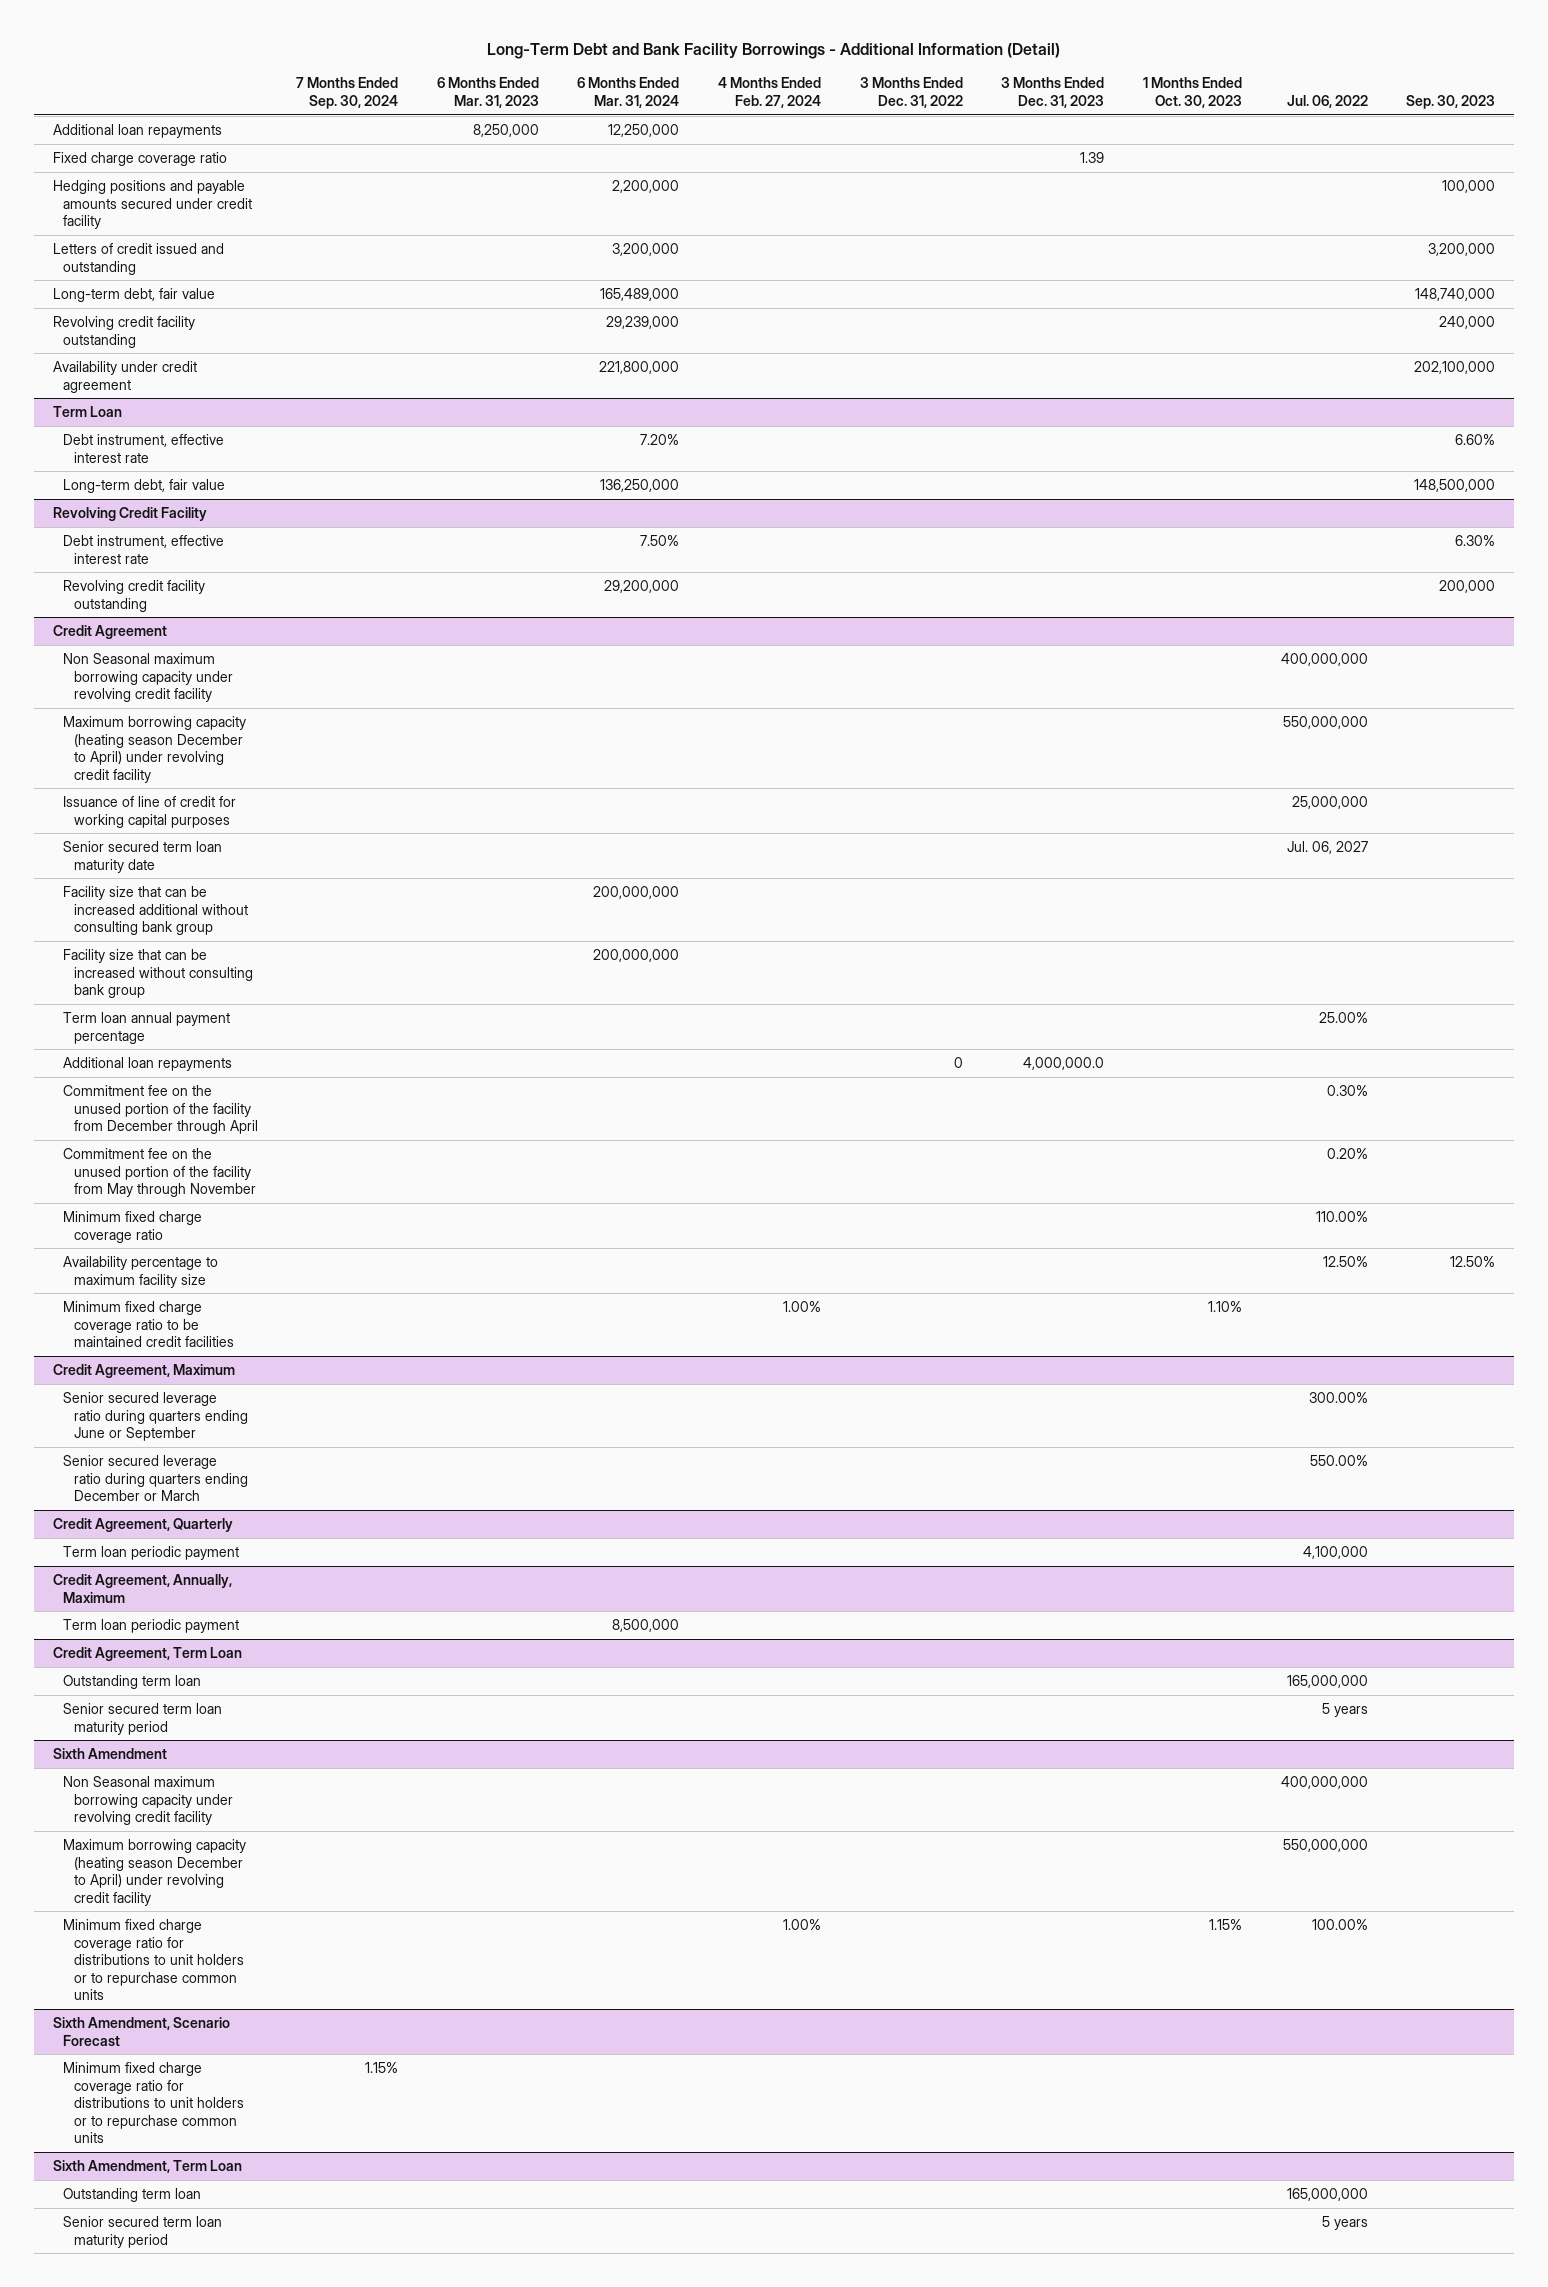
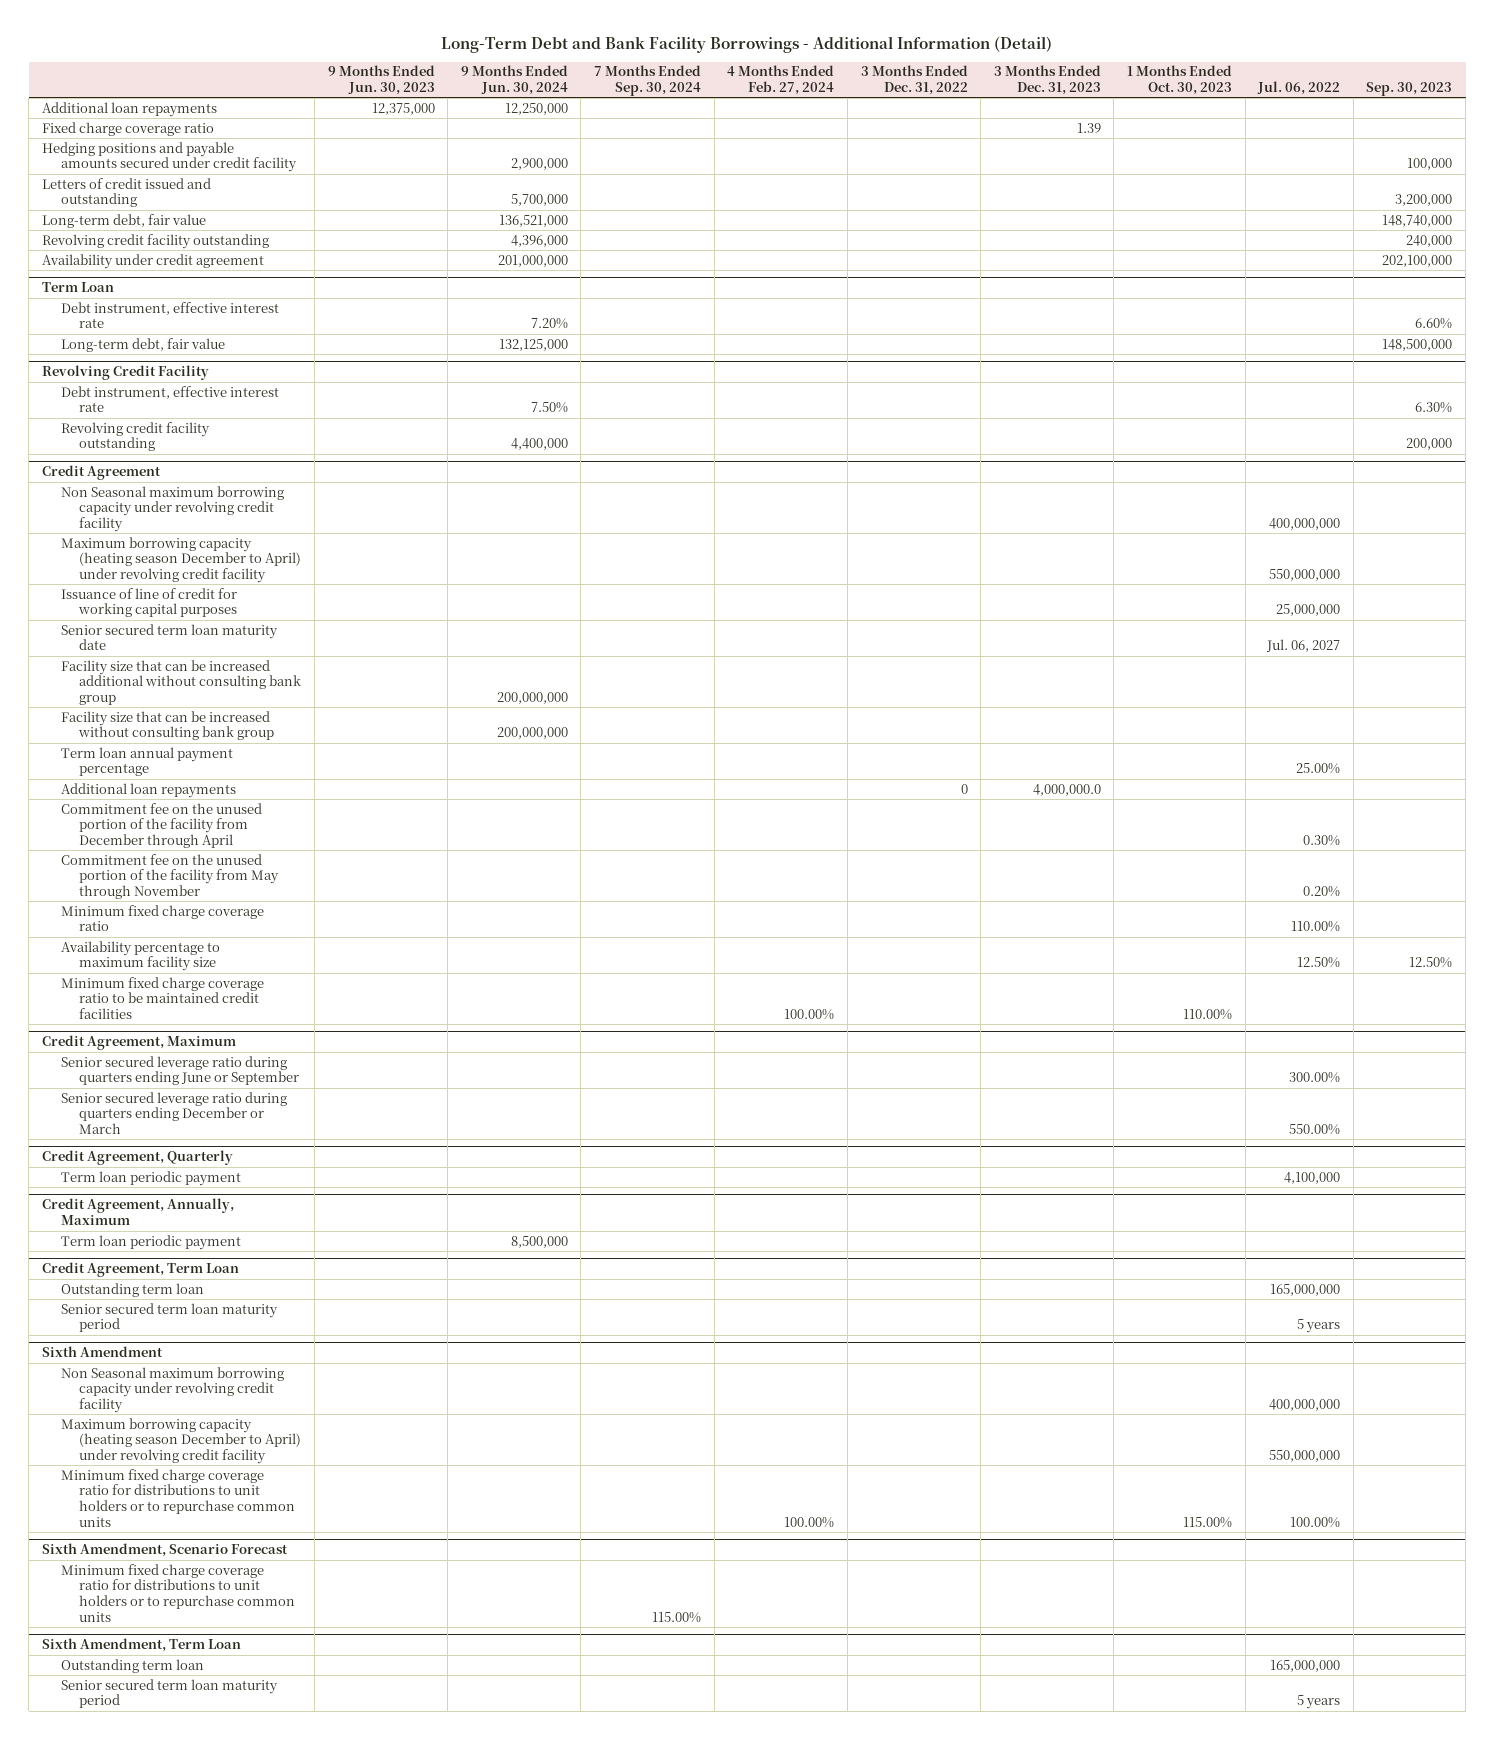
- | 7 Months Ended Sep. 30, 2024 | 6 Months Ended Mar. 31, 2023 | 6 Months Ended Mar. 31, 2024 | 4 Months Ended Feb. 27, 2024 | 3 Months Ended Dec. 31, 2022 | 3 Months Ended Dec. 31, 2023 | 1 Months Ended Oct. 30, 2023 | Jul. 06, 2022 | Sep. 30, 2023
+ | 9 Months Ended Jun. 30, 2023 | 9 Months Ended Jun. 30, 2024 | 7 Months Ended Sep. 30, 2024 | 4 Months Ended Feb. 27, 2024 | 3 Months Ended Dec. 31, 2022 | 3 Months Ended Dec. 31, 2023 | 1 Months Ended Oct. 30, 2023 | Jul. 06, 2022 | Sep. 30, 2023
@ Credit Agreement
- Minimum fixed charge coverage ratio to be maintained credit facilities | | | | 1.00% | | | 1.10% | |
+ Minimum fixed charge coverage ratio to be maintained credit facilities | | | | 100.00% | | | 110.00% | |
@ Sixth Amendment
- Minimum fixed charge coverage ratio for distributions to unit holders or to repurchase common units | | | | 1.00% | | | 1.15% | 100.00% |
+ Minimum fixed charge coverage ratio for distributions to unit holders or to repurchase common units | | | | 100.00% | | | 115.00% | 100.00% |
@ Sixth Amendment, Scenario Forecast
- Minimum fixed charge coverage ratio for distributions to unit holders or to repurchase common units | 1.15% | | | | | | | |
+ Minimum fixed charge coverage ratio for distributions to unit holders or to repurchase common units | | | 115.00% | | | | | |

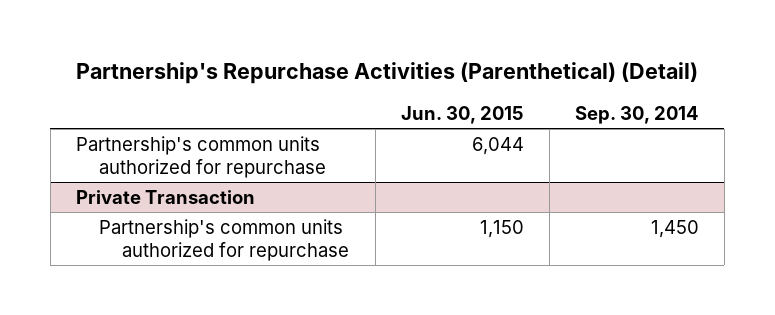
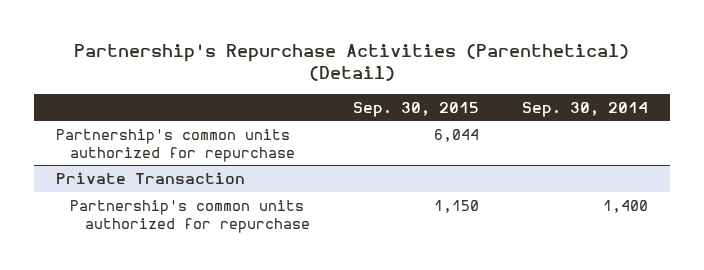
- | Jun. 30, 2015 | Sep. 30, 2014
+ | Sep. 30, 2015 | Sep. 30, 2014
@ Private Transaction
- Partnership's common units authorized for repurchase | 1,150 | 1,450
+ Partnership's common units authorized for repurchase | 1,150 | 1,400

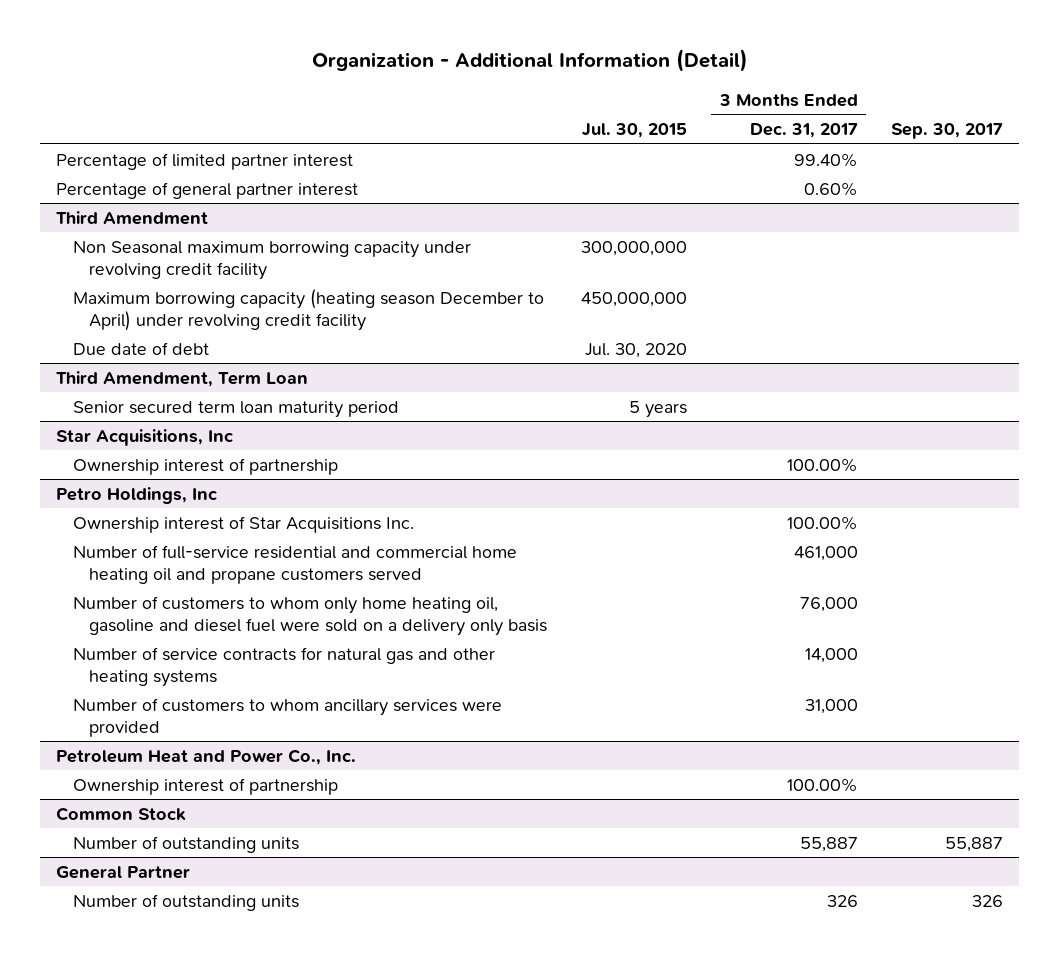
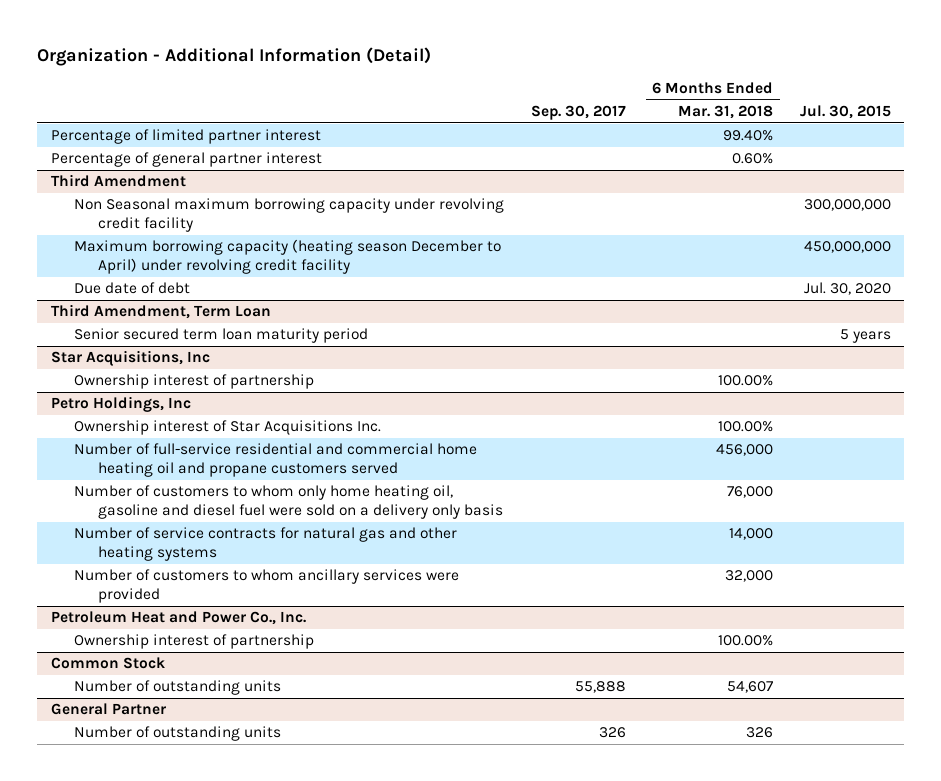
- | Jul. 30, 2015 | 3 Months Ended Dec. 31, 2017 | Sep. 30, 2017
+ | Sep. 30, 2017 | 6 Months Ended Mar. 31, 2018 | Jul. 30, 2015
@ Common Stock
- Number of outstanding units | | 55,887 | 55,887
+ Number of outstanding units | 55,888 | 54,607 |

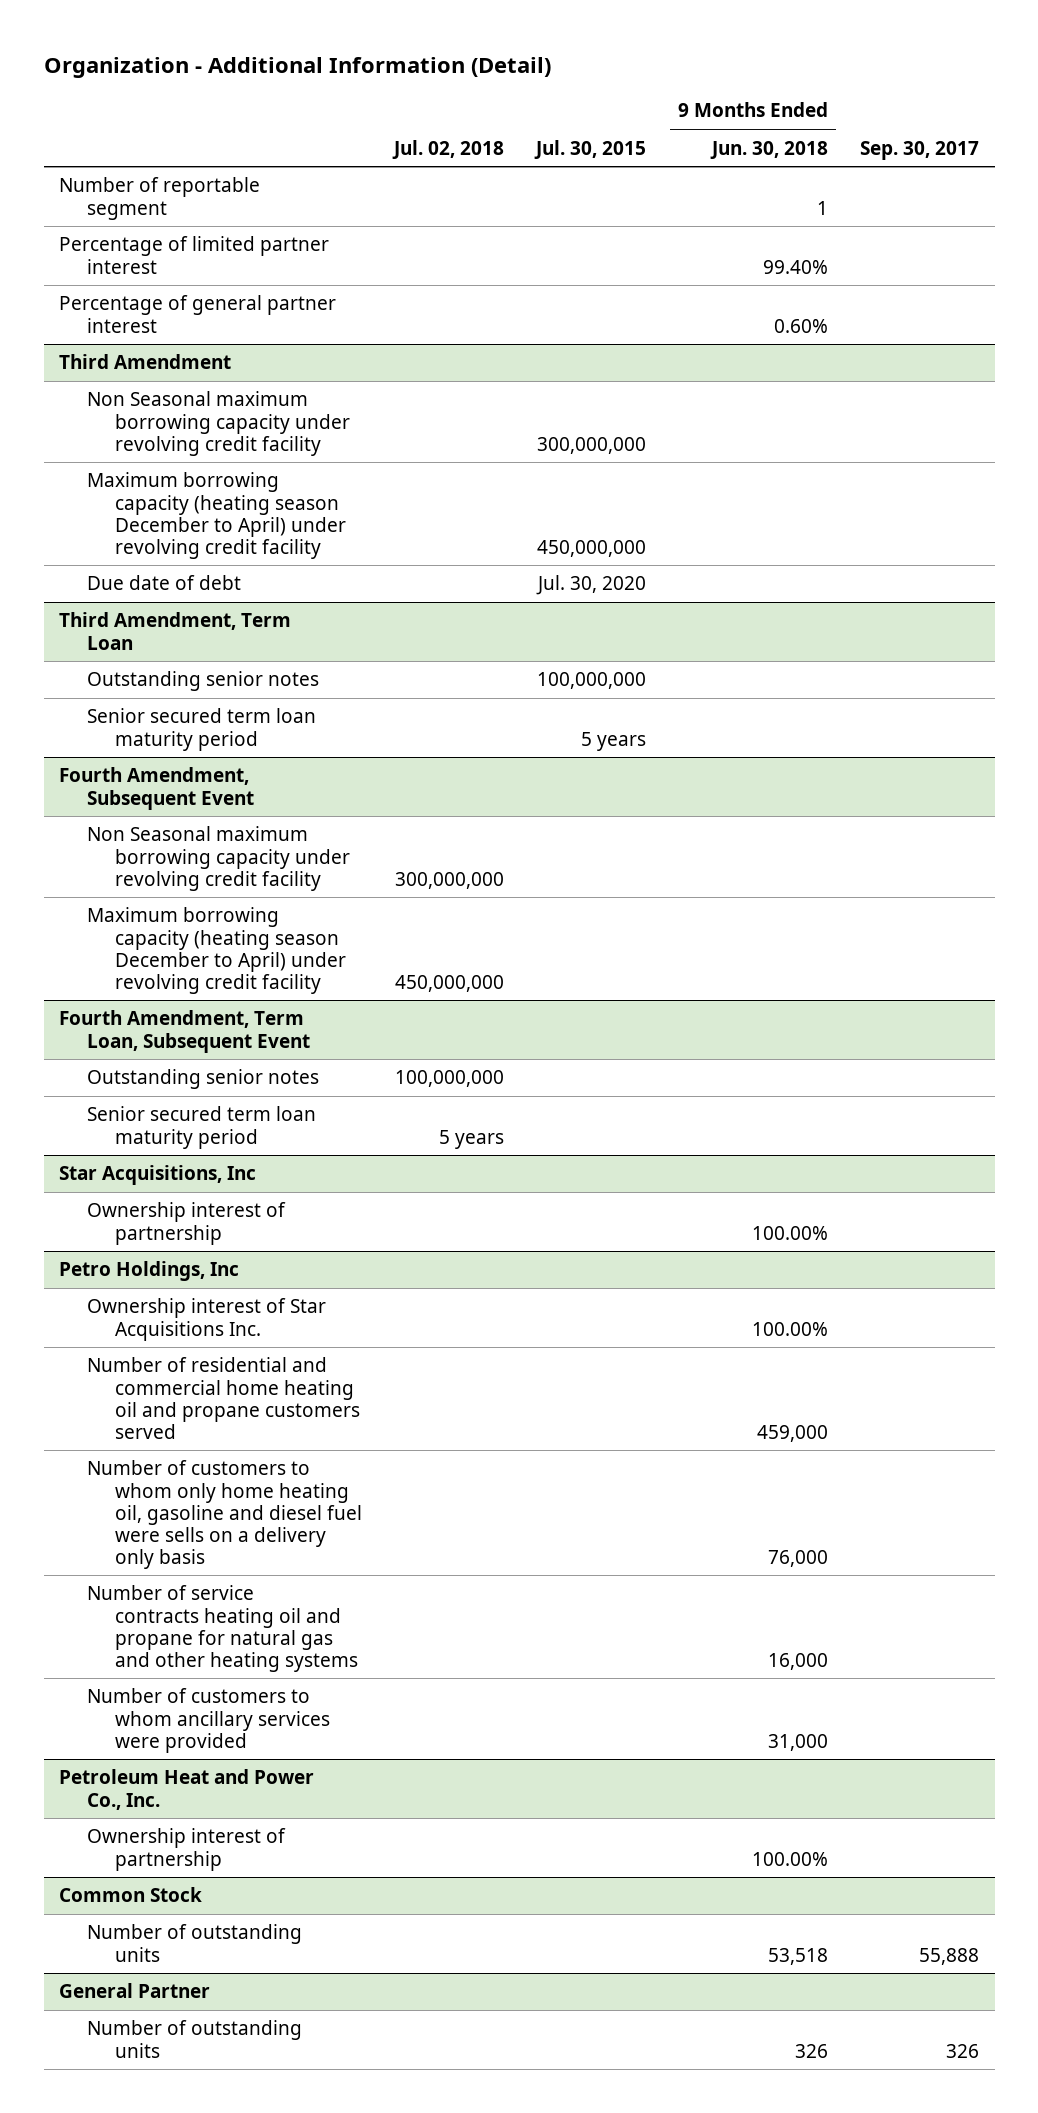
- | Sep. 30, 2017 | 6 Months Ended Mar. 31, 2018 | Jul. 30, 2015
+ | Jul. 02, 2018 | Jul. 30, 2015 | 9 Months Ended Jun. 30, 2018 | Sep. 30, 2017
+ Number of reportable segment | | | 1 |
@ Third Amendment, Term Loan
+ Outstanding senior notes | | 100,000,000 | |
+ Fourth Amendment, Subsequent Event
+ Non Seasonal maximum borrowing capacity under revolving credit facility | 300,000,000 | | |
+ Maximum borrowing capacity (heating season December to April) under revolving credit facility | 450,000,000 | | |
+ Fourth Amendment, Term Loan, Subsequent Event
+ Outstanding senior notes | 100,000,000 | | |
+ Senior secured term loan maturity period | 5 years | | |
@ Petro Holdings, Inc
- Number of full-service residential and commercial home heating oil and propane customers served | | 456,000 |
- Number of customers to whom only home heating oil, gasoline and diesel fuel were sold on a delivery only basis | | 76,000 |
- Number of service contracts for natural gas and other heating systems | | 14,000 |
+ Number of residential and commercial home heating oil and propane customers served | | | 459,000 |
+ Number of customers to whom only home heating oil, gasoline and diesel fuel were sells on a delivery only basis | | | 76,000 |
+ Number of service contracts heating oil and propane for natural gas and other heating systems | | | 16,000 |

